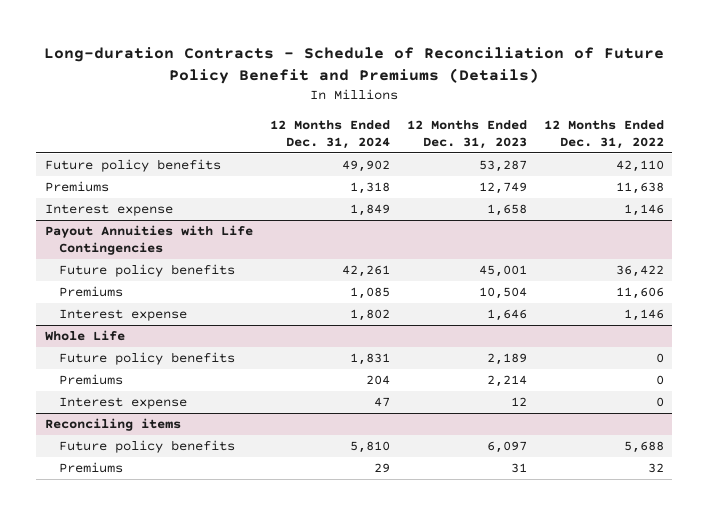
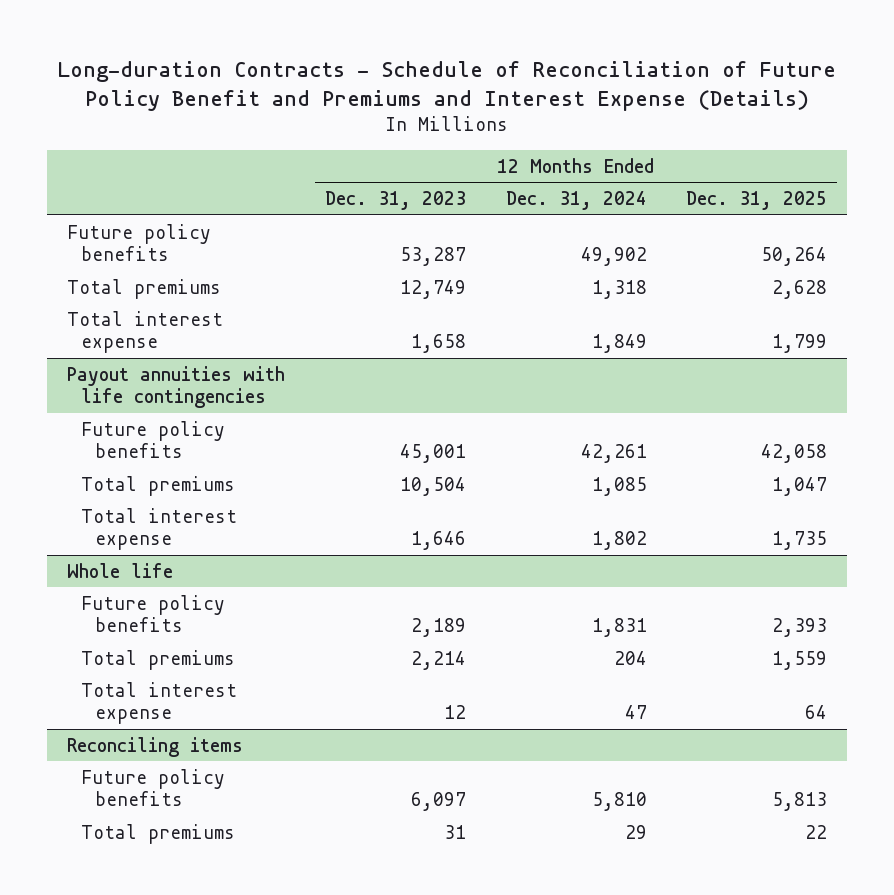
- Long-duration Contracts - Schedule of Reconciliation of Future Policy Benefit and Premiums (Details)
+ Long-duration Contracts - Schedule of Reconciliation of Future Policy Benefit and Premiums and Interest Expense (Details)
- | 12 Months Ended Dec. 31, 2024 | 12 Months Ended Dec. 31, 2023 | 12 Months Ended Dec. 31, 2022
+ | 12 Months Ended Dec. 31, 2023 | 12 Months Ended Dec. 31, 2024 | 12 Months Ended Dec. 31, 2025
- Premiums | 1,318 | 12,749 | 11,638
- Interest expense | 1,849 | 1,658 | 1,146
- Payout Annuities with Life Contingencies
+ Total premiums | 12,749 | 1,318 | 2,628
+ Total interest expense | 1,658 | 1,849 | 1,799
+ Payout annuities with life contingencies
- Premiums | 1,085 | 10,504 | 11,606
- Interest expense | 1,802 | 1,646 | 1,146
- Whole Life
+ Total premiums | 10,504 | 1,085 | 1,047
+ Total interest expense | 1,646 | 1,802 | 1,735
+ Whole life
- Premiums | 204 | 2,214 | 0
- Interest expense | 47 | 12 | 0
+ Total premiums | 2,214 | 204 | 1,559
+ Total interest expense | 12 | 47 | 64
@ Reconciling items
- Premiums | 29 | 31 | 32
+ Total premiums | 31 | 29 | 22

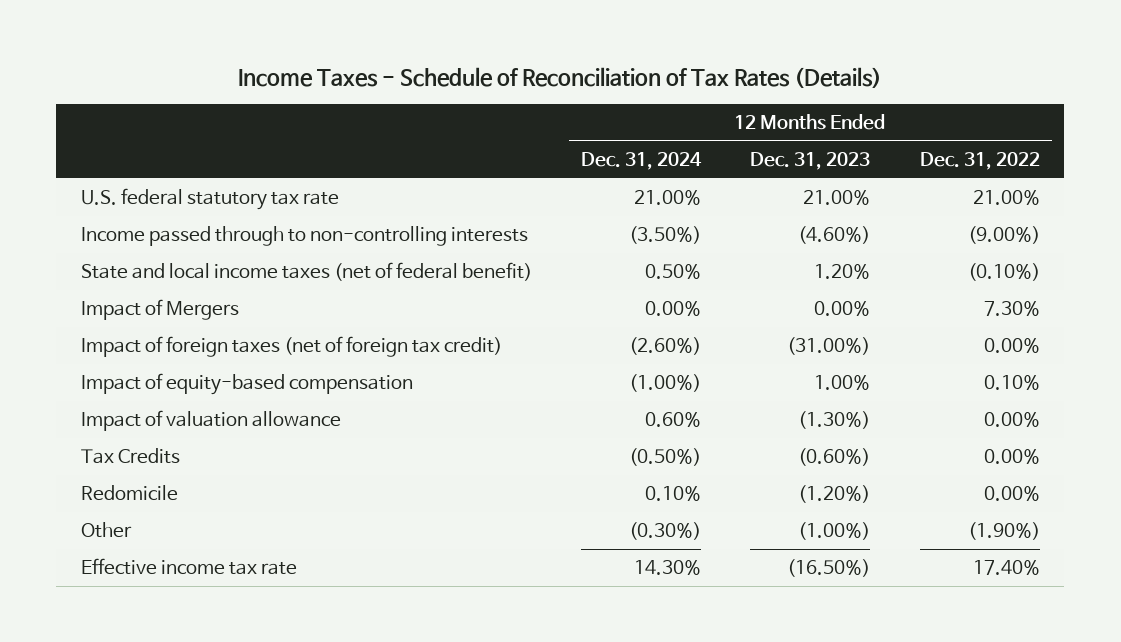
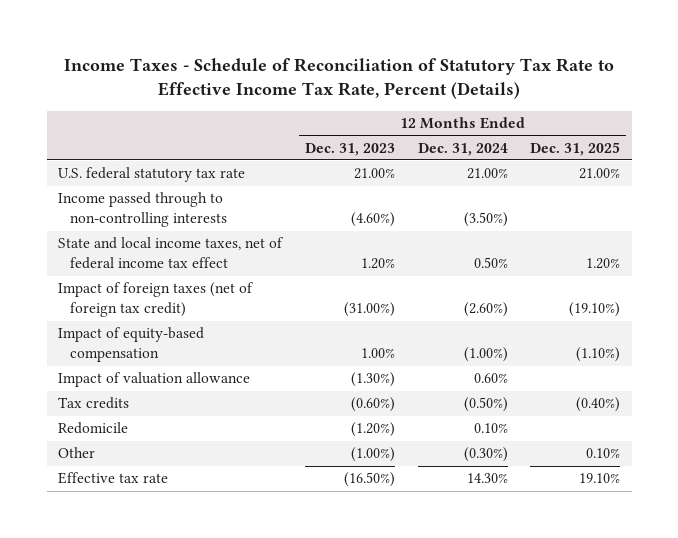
- Income Taxes - Schedule of Reconciliation of Tax Rates (Details)
+ Income Taxes - Schedule of Reconciliation of Statutory Tax Rate to Effective Income Tax Rate, Percent (Details)
- | 12 Months Ended Dec. 31, 2024 | 12 Months Ended Dec. 31, 2023 | 12 Months Ended Dec. 31, 2022
+ | 12 Months Ended Dec. 31, 2023 | 12 Months Ended Dec. 31, 2024 | 12 Months Ended Dec. 31, 2025
- State and local income taxes (net of federal benefit) | 0.50% | 1.20% | (0.10%)
- Impact of Mergers | 0.00% | 0.00% | 7.30%
+ State and local income taxes, net of federal income tax effect | 1.20% | 0.50% | 1.20%
- Tax Credits | (0.50%) | (0.60%) | 0.00%
+ Tax credits | (0.60%) | (0.50%) | (0.40%)
- Effective income tax rate | 14.30% | (16.50%) | 17.40%
+ Effective tax rate | (16.50%) | 14.30% | 19.10%

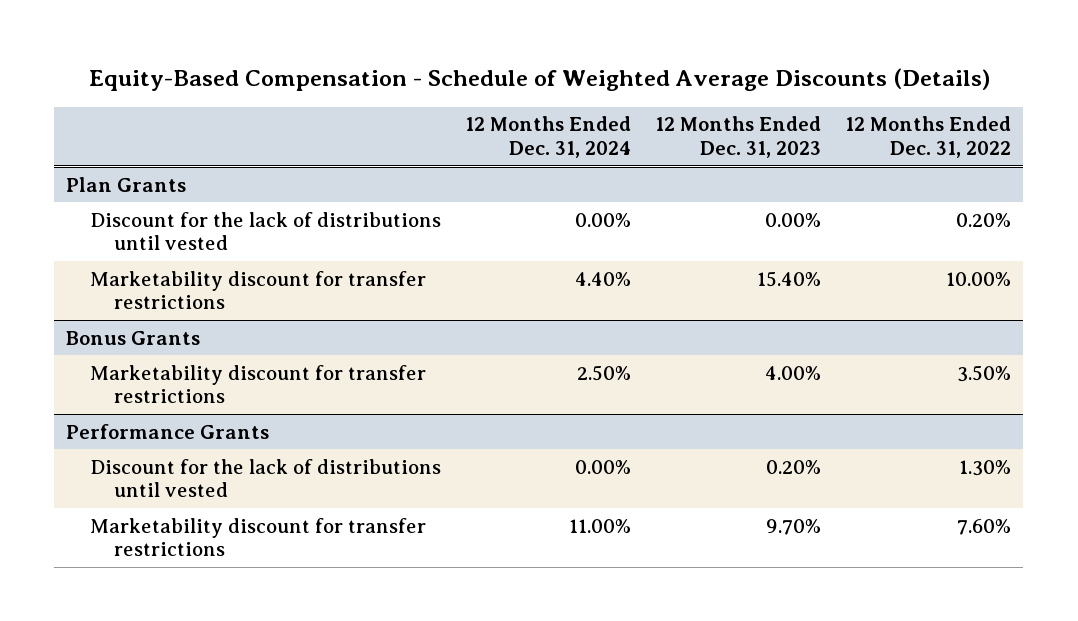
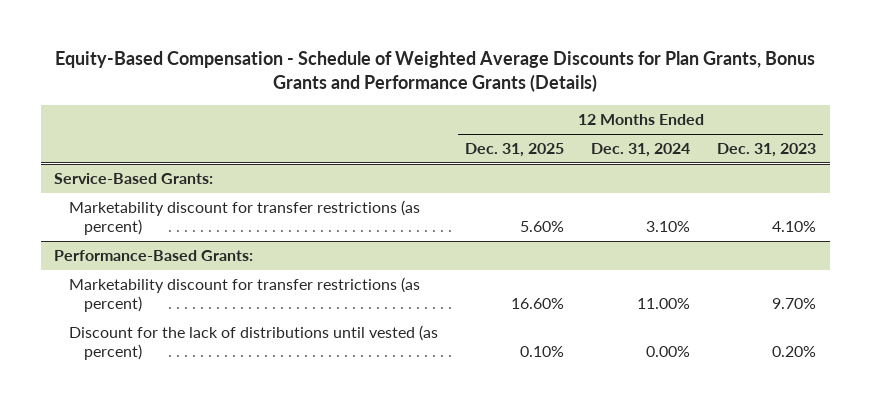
- Equity-Based Compensation - Schedule of Weighted Average Discounts (Details)
+ Equity-Based Compensation - Schedule of Weighted Average Discounts for Plan Grants, Bonus Grants and Performance Grants (Details)
- | 12 Months Ended Dec. 31, 2024 | 12 Months Ended Dec. 31, 2023 | 12 Months Ended Dec. 31, 2022
+ | 12 Months Ended Dec. 31, 2025 | 12 Months Ended Dec. 31, 2024 | 12 Months Ended Dec. 31, 2023
- Plan Grants
- Discount for the lack of distributions until vested | 0.00% | 0.00% | 0.20%
- Marketability discount for transfer restrictions | 4.40% | 15.40% | 10.00%
- Bonus Grants
- Marketability discount for transfer restrictions | 2.50% | 4.00% | 3.50%
- Performance Grants
- Discount for the lack of distributions until vested | 0.00% | 0.20% | 1.30%
- Marketability discount for transfer restrictions | 11.00% | 9.70% | 7.60%
+ Service-Based Grants:
+ Marketability discount for transfer restrictions (as percent) | 5.60% | 3.10% | 4.10%
+ Performance-Based Grants:
+ Marketability discount for transfer restrictions (as percent) | 16.60% | 11.00% | 9.70%
+ Discount for the lack of distributions until vested (as percent) | 0.10% | 0.00% | 0.20%

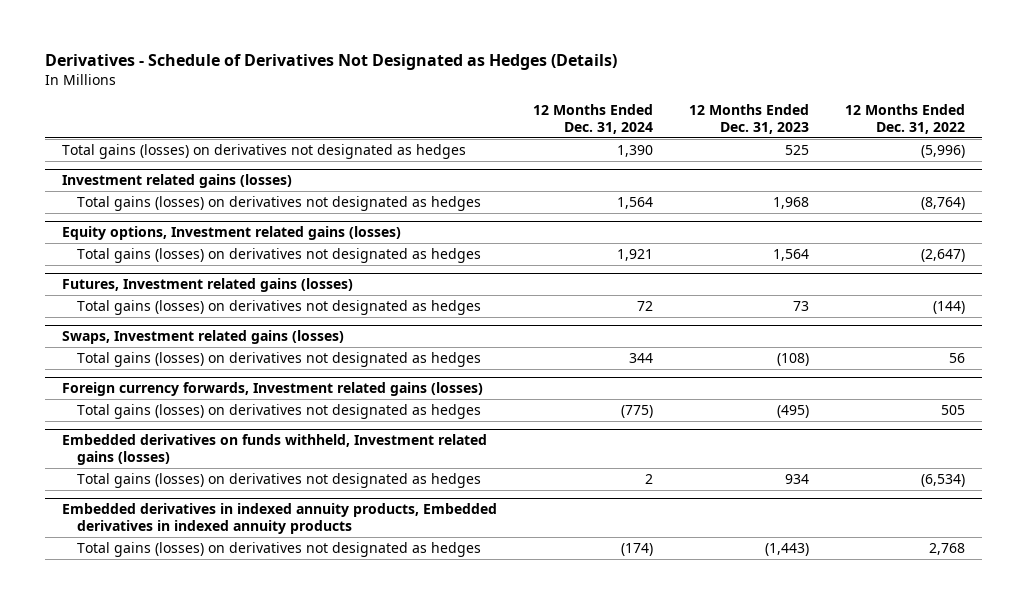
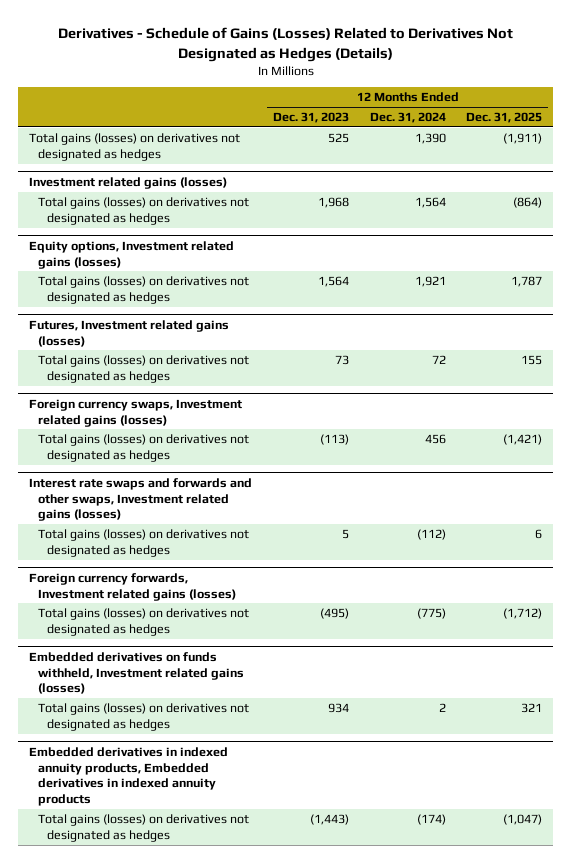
- Derivatives - Schedule of Derivatives Not Designated as Hedges (Details)
+ Derivatives - Schedule of Gains (Losses) Related to Derivatives Not Designated as Hedges (Details)
- | 12 Months Ended Dec. 31, 2024 | 12 Months Ended Dec. 31, 2023 | 12 Months Ended Dec. 31, 2022
+ | 12 Months Ended Dec. 31, 2023 | 12 Months Ended Dec. 31, 2024 | 12 Months Ended Dec. 31, 2025
- Swaps, Investment related gains (losses)
- Total gains (losses) on derivatives not designated as hedges | 344 | (108) | 56
+ Foreign currency swaps, Investment related gains (losses)
+ Total gains (losses) on derivatives not designated as hedges | (113) | 456 | (1,421)
+ Interest rate swaps and forwards and other swaps, Investment related gains (losses)
+ Total gains (losses) on derivatives not designated as hedges | 5 | (112) | 6

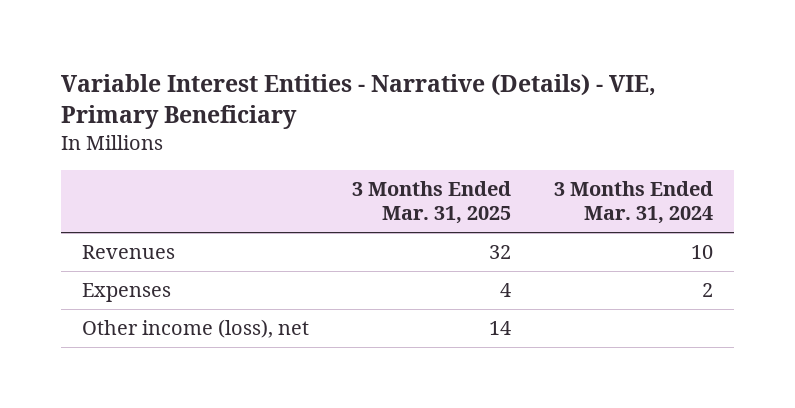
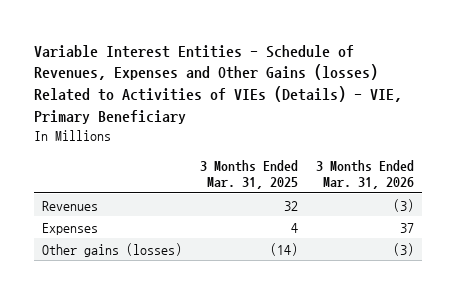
- Variable Interest Entities - Narrative (Details) - VIE, Primary Beneficiary
+ Variable Interest Entities - Schedule of Revenues, Expenses and Other Gains (losses) Related to Activities of VIEs (Details) - VIE, Primary Beneficiary
- | 3 Months Ended Mar. 31, 2025 | 3 Months Ended Mar. 31, 2024
+ | 3 Months Ended Mar. 31, 2025 | 3 Months Ended Mar. 31, 2026
- Other income (loss), net | 14 |
+ Other gains (losses) | (14) | (3)

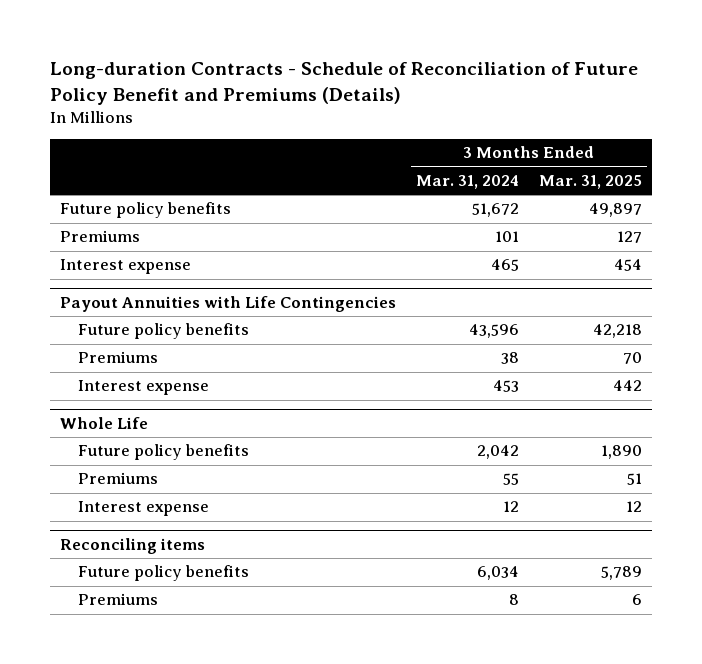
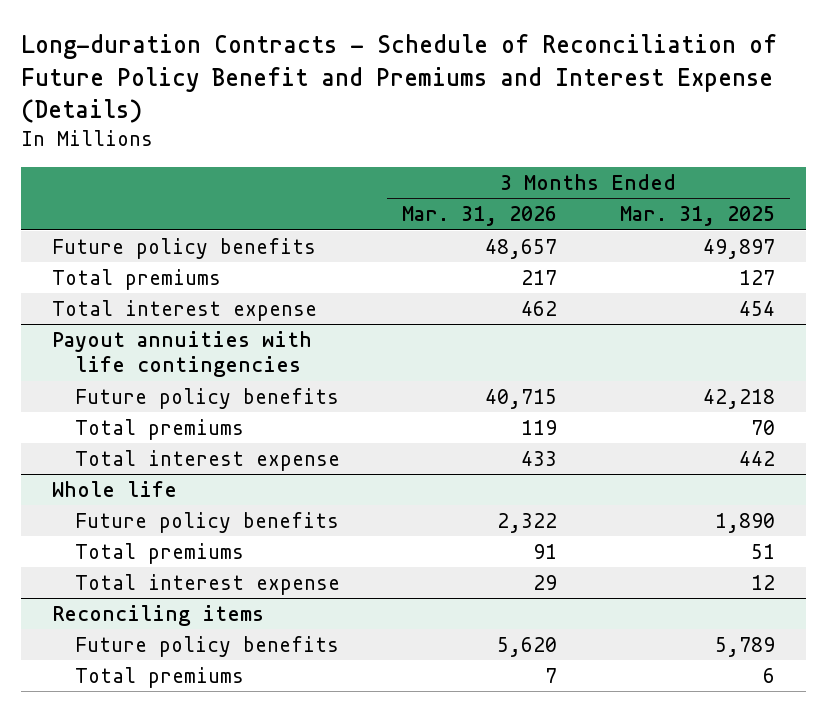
- Long-duration Contracts - Schedule of Reconciliation of Future Policy Benefit and Premiums (Details)
+ Long-duration Contracts - Schedule of Reconciliation of Future Policy Benefit and Premiums and Interest Expense (Details)
- | 3 Months Ended Mar. 31, 2024 | 3 Months Ended Mar. 31, 2025
+ | 3 Months Ended Mar. 31, 2026 | 3 Months Ended Mar. 31, 2025
- Premiums | 101 | 127
- Interest expense | 465 | 454
- Payout Annuities with Life Contingencies
+ Total premiums | 217 | 127
+ Total interest expense | 462 | 454
+ Payout annuities with life contingencies
- Premiums | 38 | 70
- Interest expense | 453 | 442
- Whole Life
+ Total premiums | 119 | 70
+ Total interest expense | 433 | 442
+ Whole life
- Premiums | 55 | 51
- Interest expense | 12 | 12
+ Total premiums | 91 | 51
+ Total interest expense | 29 | 12
@ Reconciling items
- Premiums | 8 | 6
+ Total premiums | 7 | 6

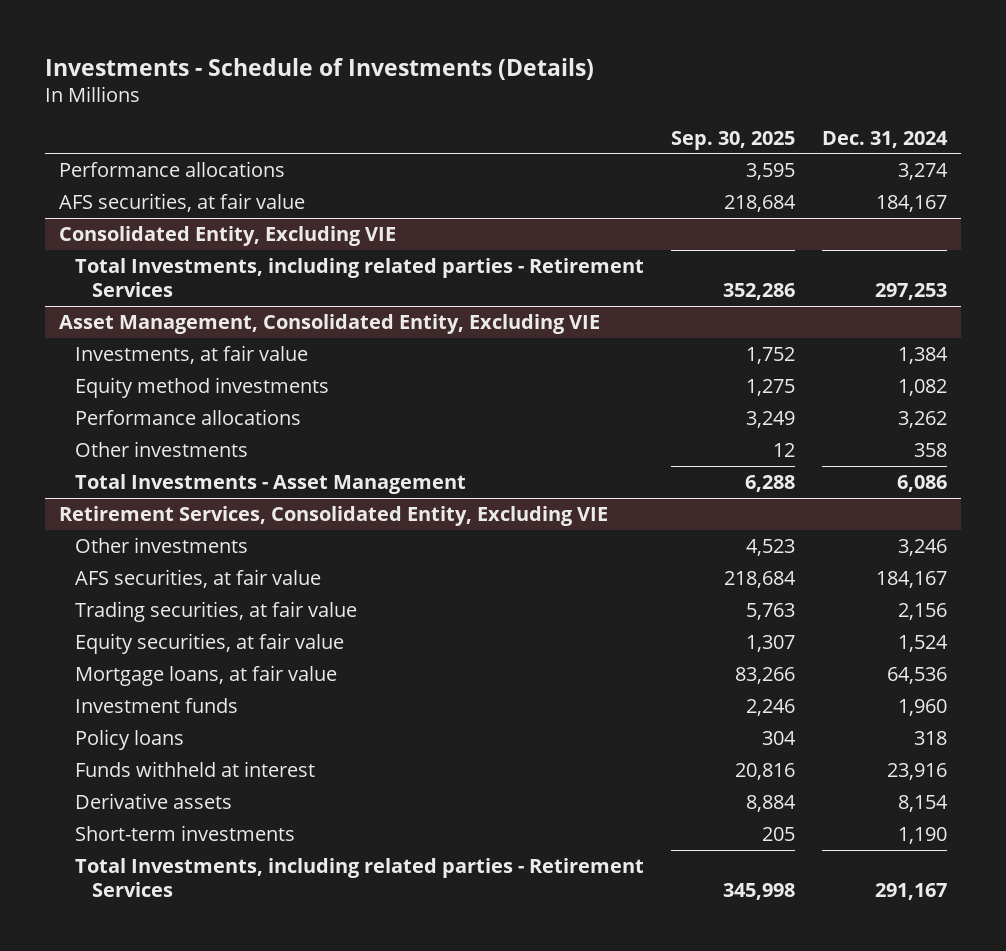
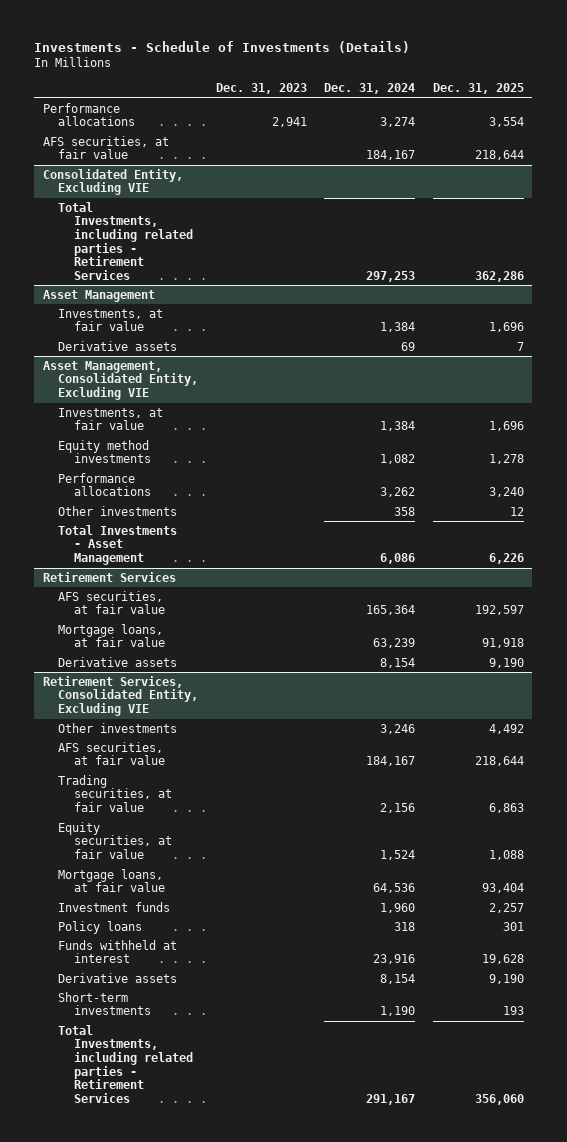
- | Sep. 30, 2025 | Dec. 31, 2024
+ | Dec. 31, 2023 | Dec. 31, 2024 | Dec. 31, 2025
+ Asset Management
+ Investments, at fair value | | 1,384 | 1,696
+ Derivative assets | | 69 | 7
+ Retirement Services
+ AFS securities, at fair value | | 165,364 | 192,597
+ Mortgage loans, at fair value | | 63,239 | 91,918
+ Derivative assets | | 8,154 | 9,190

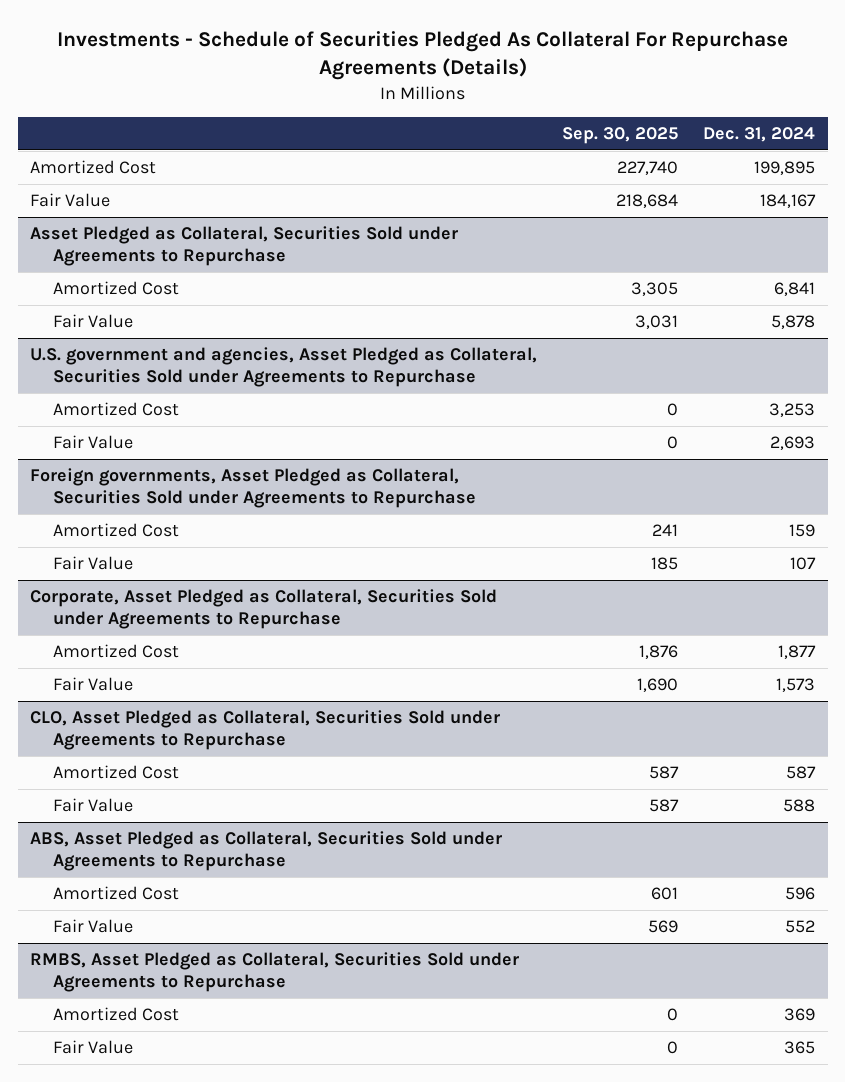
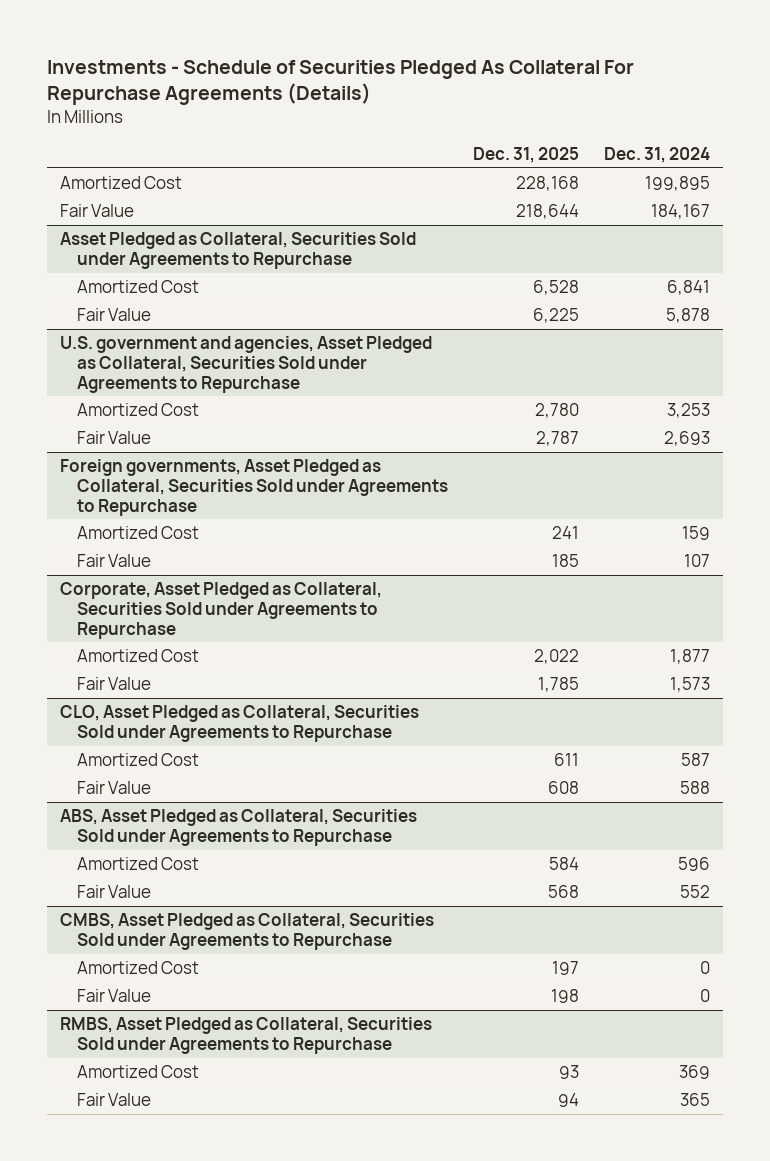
- | Sep. 30, 2025 | Dec. 31, 2024
+ | Dec. 31, 2025 | Dec. 31, 2024
+ CMBS, Asset Pledged as Collateral, Securities Sold under Agreements to Repurchase
+ Amortized Cost | 197 | 0
+ Fair Value | 198 | 0

